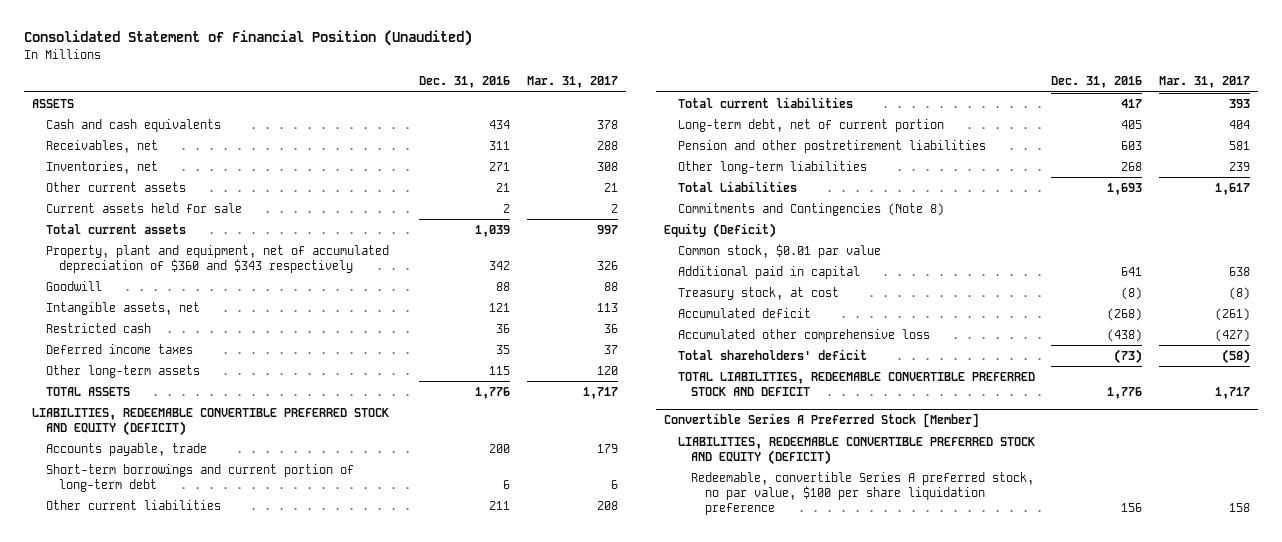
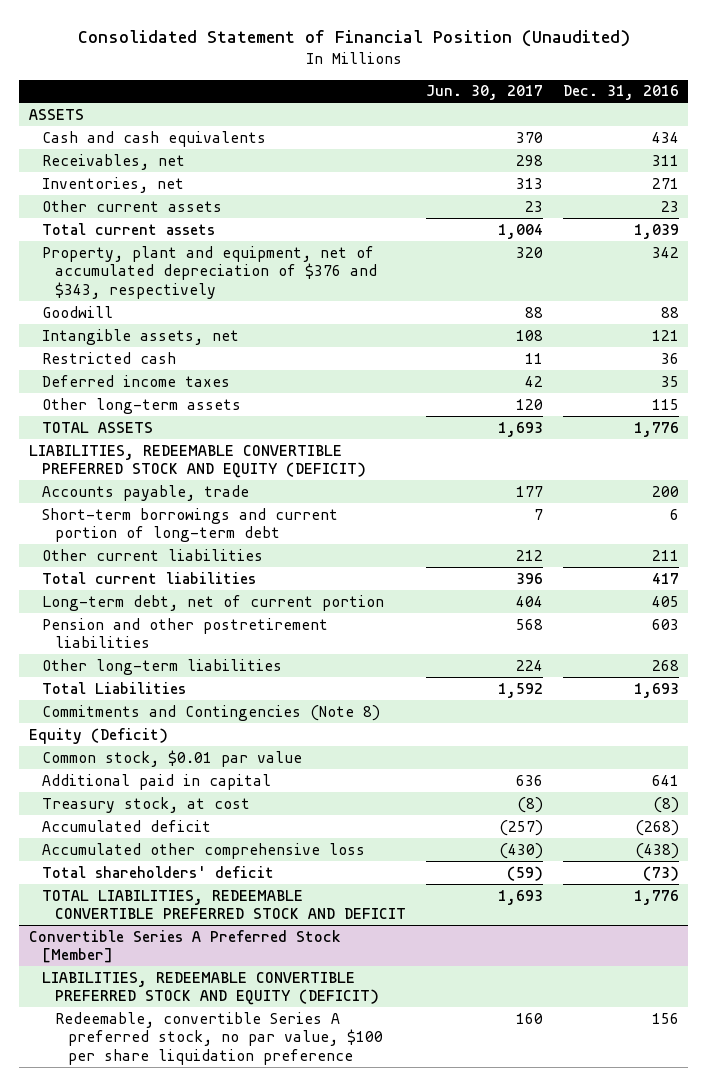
- | Dec. 31, 2016 | Mar. 31, 2017
+ | Jun. 30, 2017 | Dec. 31, 2016
- Other current assets | 21 | 21
- Current assets held for sale | 2 | 2
+ Other current assets | 23 | 23
- Property, plant and equipment, net of accumulated depreciation of $360 and $343 respectively | 342 | 326
+ Property, plant and equipment, net of accumulated depreciation of $376 and $343, respectively | 320 | 342

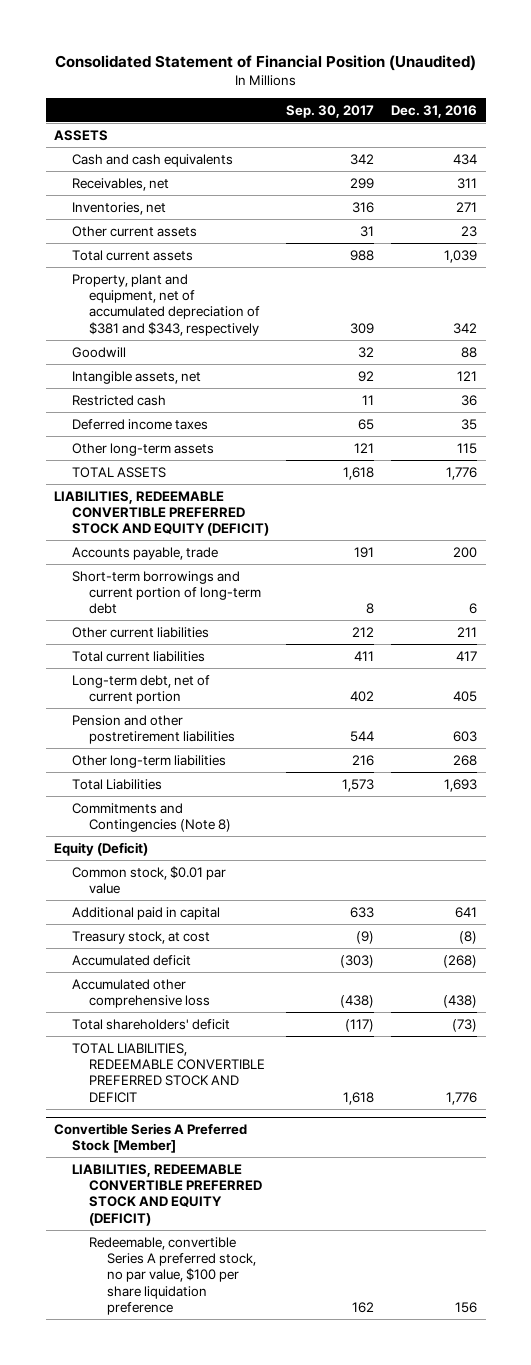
- | Jun. 30, 2017 | Dec. 31, 2016
+ | Sep. 30, 2017 | Dec. 31, 2016
- Property, plant and equipment, net of accumulated depreciation of $376 and $343, respectively | 320 | 342
+ Property, plant and equipment, net of accumulated depreciation of $381 and $343, respectively | 309 | 342

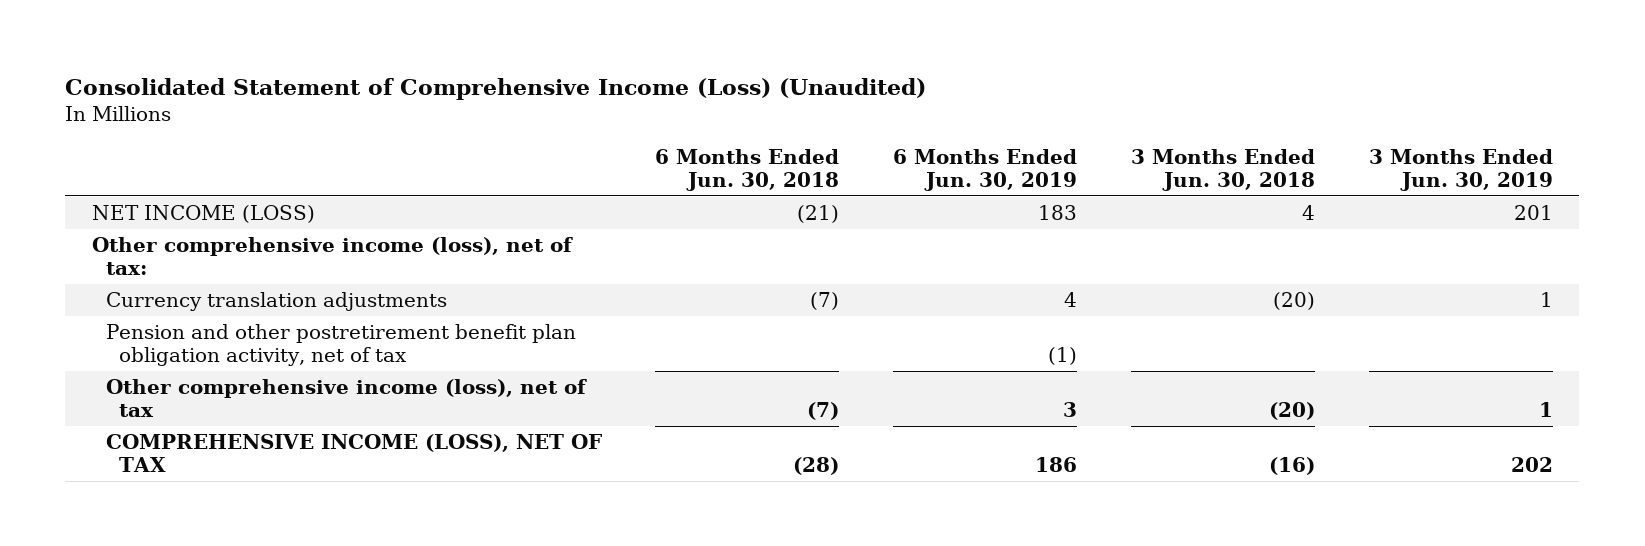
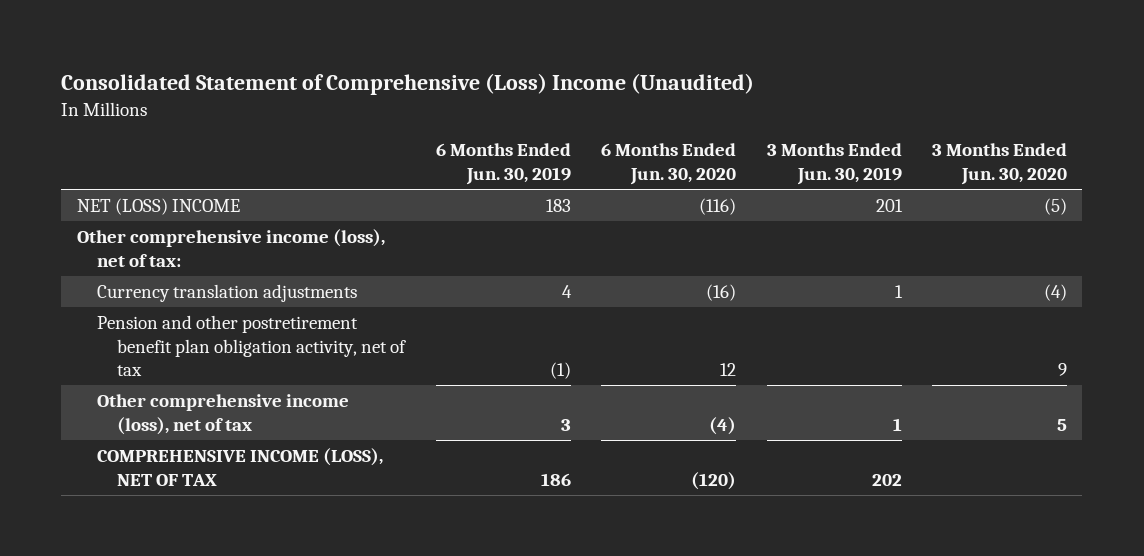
- Consolidated Statement of Comprehensive Income (Loss) (Unaudited)
+ Consolidated Statement of Comprehensive (Loss) Income (Unaudited)
- | 6 Months Ended Jun. 30, 2018 | 6 Months Ended Jun. 30, 2019 | 3 Months Ended Jun. 30, 2018 | 3 Months Ended Jun. 30, 2019
+ | 6 Months Ended Jun. 30, 2019 | 6 Months Ended Jun. 30, 2020 | 3 Months Ended Jun. 30, 2019 | 3 Months Ended Jun. 30, 2020
- NET INCOME (LOSS) | (21) | 183 | 4 | 201
+ NET (LOSS) INCOME | 183 | (116) | 201 | (5)

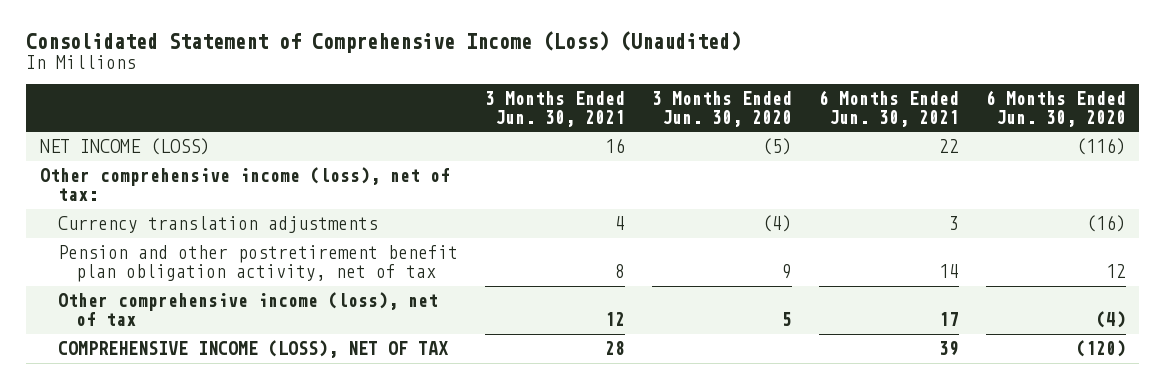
- Consolidated Statement of Comprehensive (Loss) Income (Unaudited)
+ Consolidated Statement of Comprehensive Income (Loss) (Unaudited)
- | 6 Months Ended Jun. 30, 2019 | 6 Months Ended Jun. 30, 2020 | 3 Months Ended Jun. 30, 2019 | 3 Months Ended Jun. 30, 2020
+ | 3 Months Ended Jun. 30, 2021 | 3 Months Ended Jun. 30, 2020 | 6 Months Ended Jun. 30, 2021 | 6 Months Ended Jun. 30, 2020
- NET (LOSS) INCOME | 183 | (116) | 201 | (5)
+ NET INCOME (LOSS) | 16 | (5) | 22 | (116)

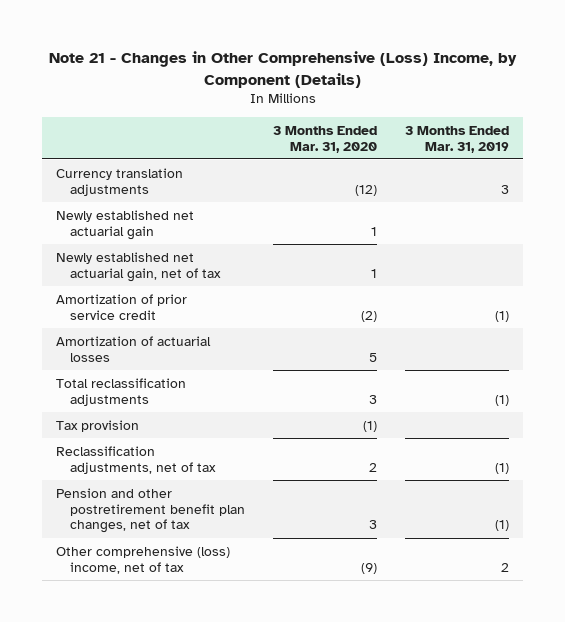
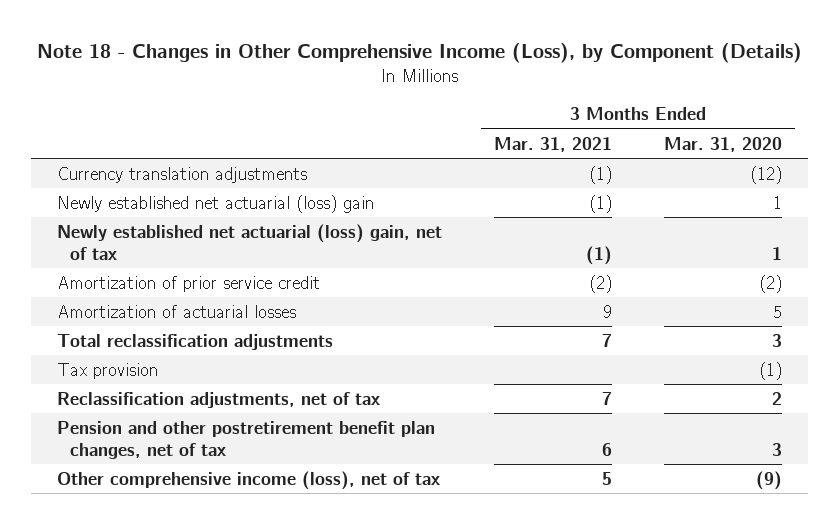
- Note 21 - Changes in Other Comprehensive (Loss) Income, by Component (Details)
+ Note 18 - Changes in Other Comprehensive Income (Loss), by Component (Details)
- | 3 Months Ended Mar. 31, 2020 | 3 Months Ended Mar. 31, 2019
+ | 3 Months Ended Mar. 31, 2021 | 3 Months Ended Mar. 31, 2020
- Newly established net actuarial gain | 1 |
- Newly established net actuarial gain, net of tax | 1 |
+ Newly established net actuarial (loss) gain | (1) | 1
+ Newly established net actuarial (loss) gain, net of tax | (1) | 1
- Other comprehensive (loss) income, net of tax | (9) | 2
+ Other comprehensive income (loss), net of tax | 5 | (9)

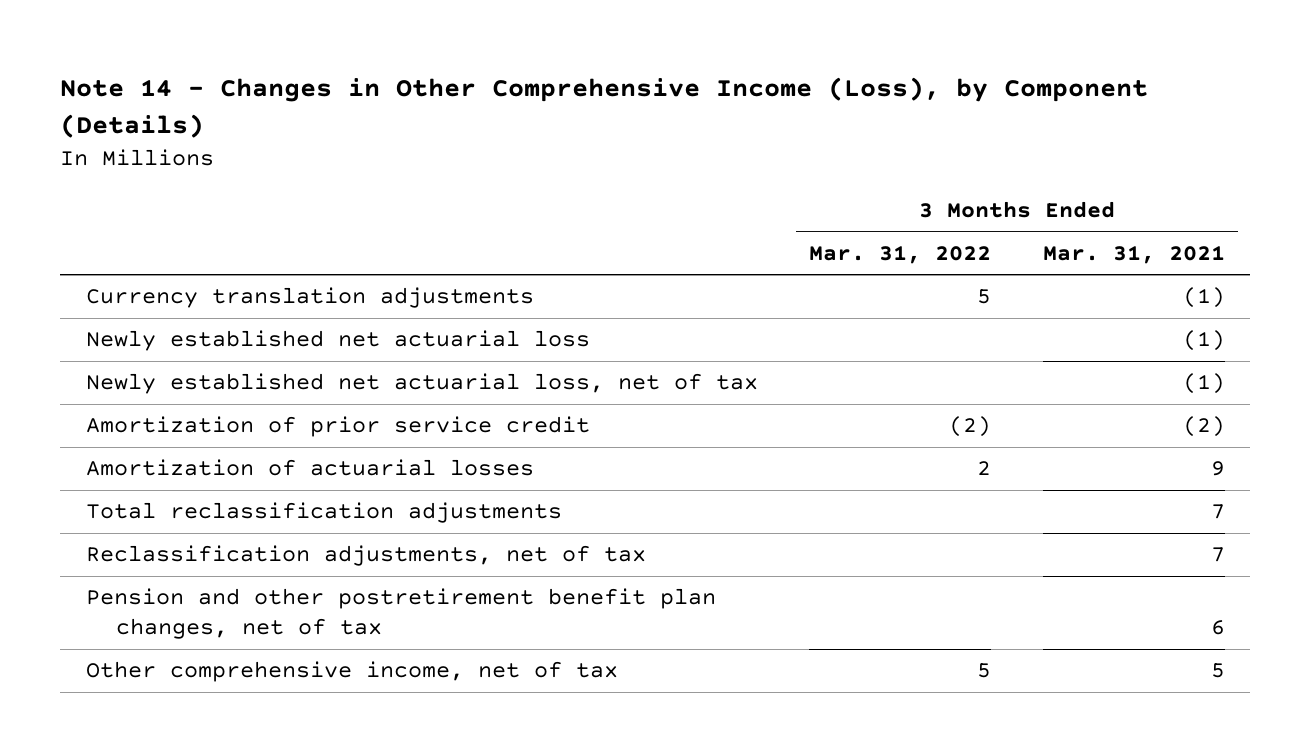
- Note 18 - Changes in Other Comprehensive Income (Loss), by Component (Details)
+ Note 14 - Changes in Other Comprehensive Income (Loss), by Component (Details)
- | 3 Months Ended Mar. 31, 2021 | 3 Months Ended Mar. 31, 2020
+ | 3 Months Ended Mar. 31, 2022 | 3 Months Ended Mar. 31, 2021
- Newly established net actuarial (loss) gain | (1) | 1
- Newly established net actuarial (loss) gain, net of tax | (1) | 1
+ Newly established net actuarial loss | | (1)
+ Newly established net actuarial loss, net of tax | | (1)
- Tax provision | | (1)
- Other comprehensive income (loss), net of tax | 5 | (9)
+ Other comprehensive income, net of tax | 5 | 5

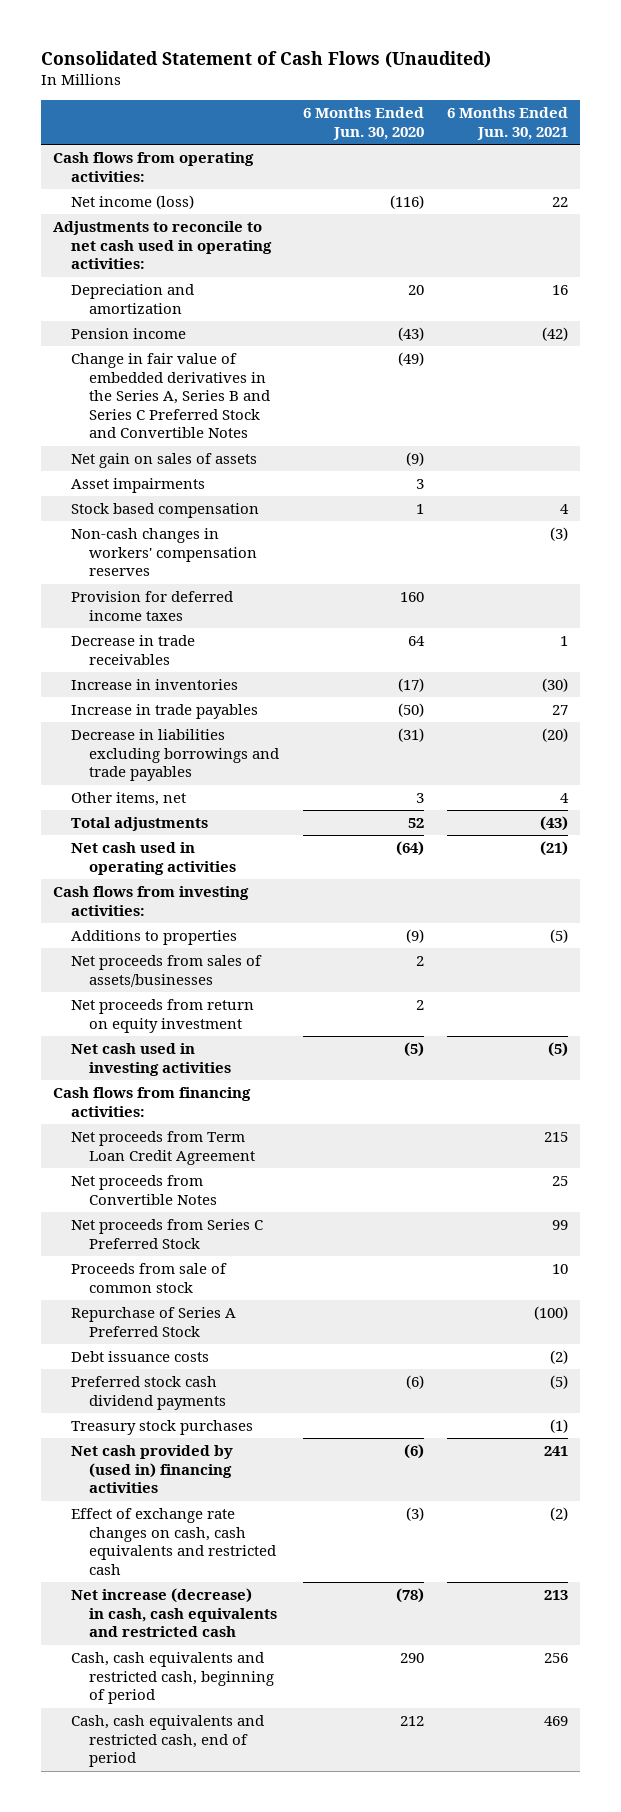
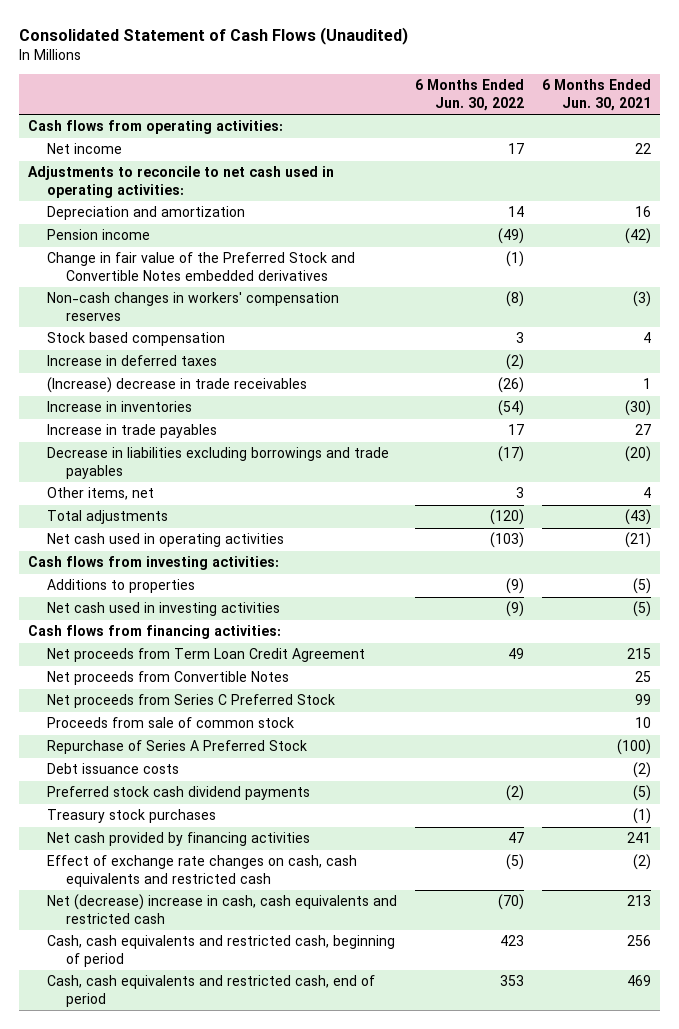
- | 6 Months Ended Jun. 30, 2020 | 6 Months Ended Jun. 30, 2021
+ | 6 Months Ended Jun. 30, 2022 | 6 Months Ended Jun. 30, 2021
- Net income (loss) | (116) | 22
+ Net income | 17 | 22
- Change in fair value of embedded derivatives in the Series A, Series B and Series C Preferred Stock and Convertible Notes | (49) |
- Net gain on sales of assets | (9) |
- Asset impairments | 3 |
+ Change in fair value of the Preferred Stock and Convertible Notes embedded derivatives | (1) |
- Provision for deferred income taxes | 160 |
- Decrease in trade receivables | 64 | 1
moved down: Stock based compensation | 3 | 4
+ Increase in deferred taxes | (2) |
+ (Increase) decrease in trade receivables | (26) | 1
- Net proceeds from sales of assets/businesses | 2 |
- Net proceeds from return on equity investment | 2 |
- Net cash provided by (used in) financing activities | (6) | 241
+ Net cash provided by financing activities | 47 | 241
- Net increase (decrease) in cash, cash equivalents and restricted cash | (78) | 213
+ Net (decrease) increase in cash, cash equivalents and restricted cash | (70) | 213

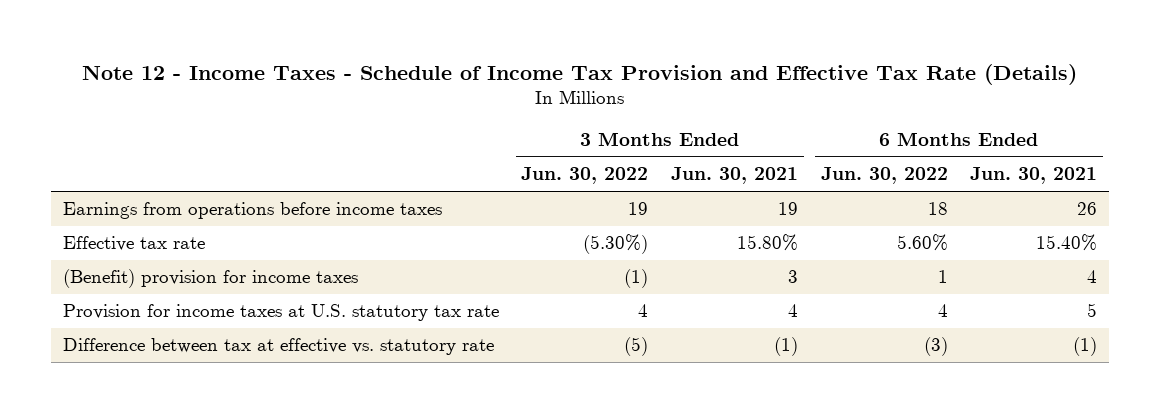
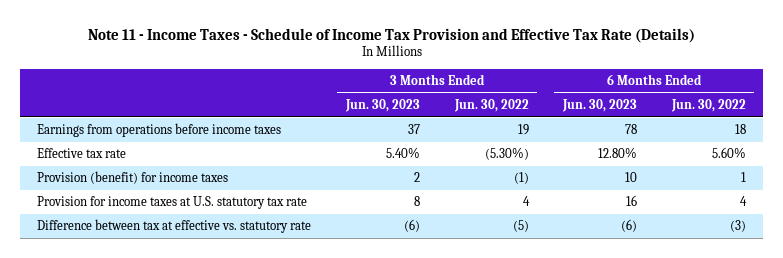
- Note 12 - Income Taxes - Schedule of Income Tax Provision and Effective Tax Rate (Details)
+ Note 11 - Income Taxes - Schedule of Income Tax Provision and Effective Tax Rate (Details)
- | 3 Months Ended Jun. 30, 2022 | 3 Months Ended Jun. 30, 2021 | 6 Months Ended Jun. 30, 2022 | 6 Months Ended Jun. 30, 2021
+ | 3 Months Ended Jun. 30, 2023 | 3 Months Ended Jun. 30, 2022 | 6 Months Ended Jun. 30, 2023 | 6 Months Ended Jun. 30, 2022
- (Benefit) provision for income taxes | (1) | 3 | 1 | 4
+ Provision (benefit) for income taxes | 2 | (1) | 10 | 1

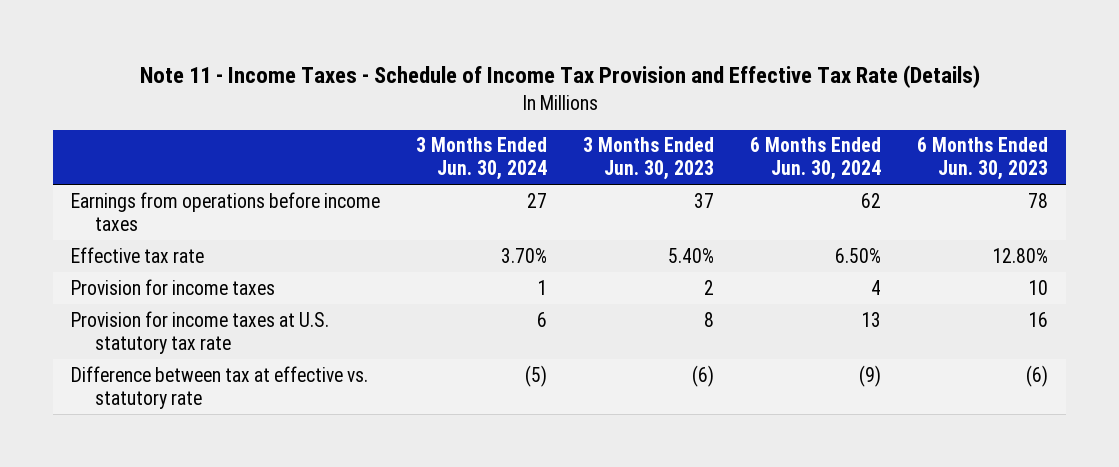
- | 3 Months Ended Jun. 30, 2023 | 3 Months Ended Jun. 30, 2022 | 6 Months Ended Jun. 30, 2023 | 6 Months Ended Jun. 30, 2022
+ | 3 Months Ended Jun. 30, 2024 | 3 Months Ended Jun. 30, 2023 | 6 Months Ended Jun. 30, 2024 | 6 Months Ended Jun. 30, 2023
- Provision (benefit) for income taxes | 2 | (1) | 10 | 1
+ Provision for income taxes | 1 | 2 | 4 | 10

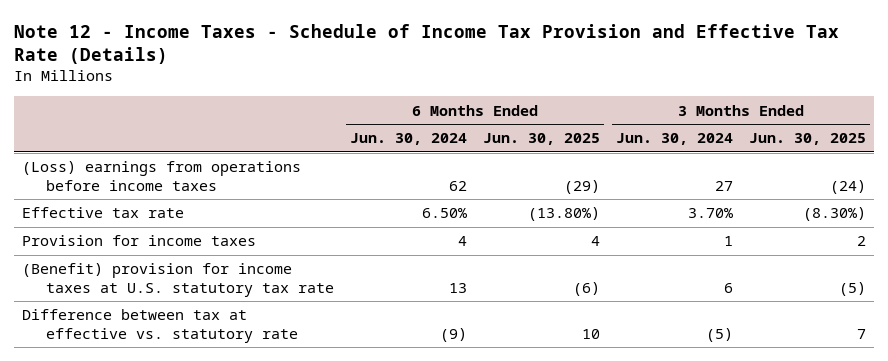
- Note 11 - Income Taxes - Schedule of Income Tax Provision and Effective Tax Rate (Details)
+ Note 12 - Income Taxes - Schedule of Income Tax Provision and Effective Tax Rate (Details)
- | 3 Months Ended Jun. 30, 2024 | 3 Months Ended Jun. 30, 2023 | 6 Months Ended Jun. 30, 2024 | 6 Months Ended Jun. 30, 2023
+ | 6 Months Ended Jun. 30, 2024 | 6 Months Ended Jun. 30, 2025 | 3 Months Ended Jun. 30, 2024 | 3 Months Ended Jun. 30, 2025
- Earnings from operations before income taxes | 27 | 37 | 62 | 78
+ (Loss) earnings from operations before income taxes | 62 | (29) | 27 | (24)
- Provision for income taxes at U.S. statutory tax rate | 6 | 8 | 13 | 16
+ (Benefit) provision for income taxes at U.S. statutory tax rate | 13 | (6) | 6 | (5)

